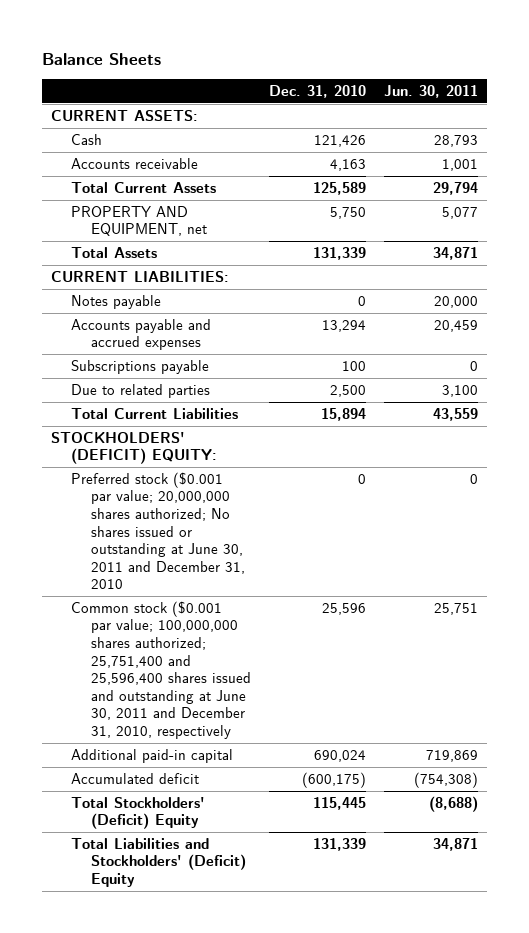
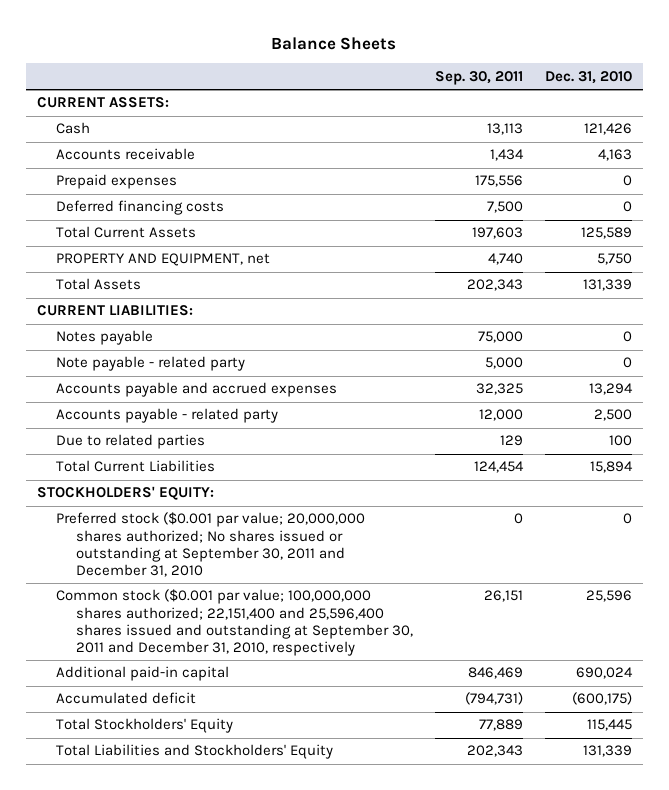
- | Dec. 31, 2010 | Jun. 30, 2011
+ | Sep. 30, 2011 | Dec. 31, 2010
+ Prepaid expenses | 175,556 | 0
+ Deferred financing costs | 7,500 | 0
+ Note payable - related party | 5,000 | 0
- Subscriptions payable | 100 | 0
- Due to related parties | 2,500 | 3,100
+ Accounts payable - related party | 12,000 | 2,500
+ Due to related parties | 129 | 100
- STOCKHOLDERS' (DEFICIT) EQUITY:
- Preferred stock ($0.001 par value; 20,000,000 shares authorized; No shares issued or outstanding at June 30, 2011 and December 31, 2010 | 0 | 0
- Common stock ($0.001 par value; 100,000,000 shares authorized; 25,751,400 and 25,596,400 shares issued and outstanding at June 30, 2011 and December 31, 2010, respectively | 25,596 | 25,751
+ STOCKHOLDERS' EQUITY:
+ Preferred stock ($0.001 par value; 20,000,000 shares authorized; No shares issued or outstanding at September 30, 2011 and December 31, 2010 | 0 | 0
+ Common stock ($0.001 par value; 100,000,000 shares authorized; 22,151,400 and 25,596,400 shares issued and outstanding at September 30, 2011 and December 31, 2010, respectively | 26,151 | 25,596
- Total Stockholders' (Deficit) Equity | 115,445 | (8,688)
- Total Liabilities and Stockholders' (Deficit) Equity | 131,339 | 34,871
+ Total Stockholders' Equity | 77,889 | 115,445
+ Total Liabilities and Stockholders' Equity | 202,343 | 131,339

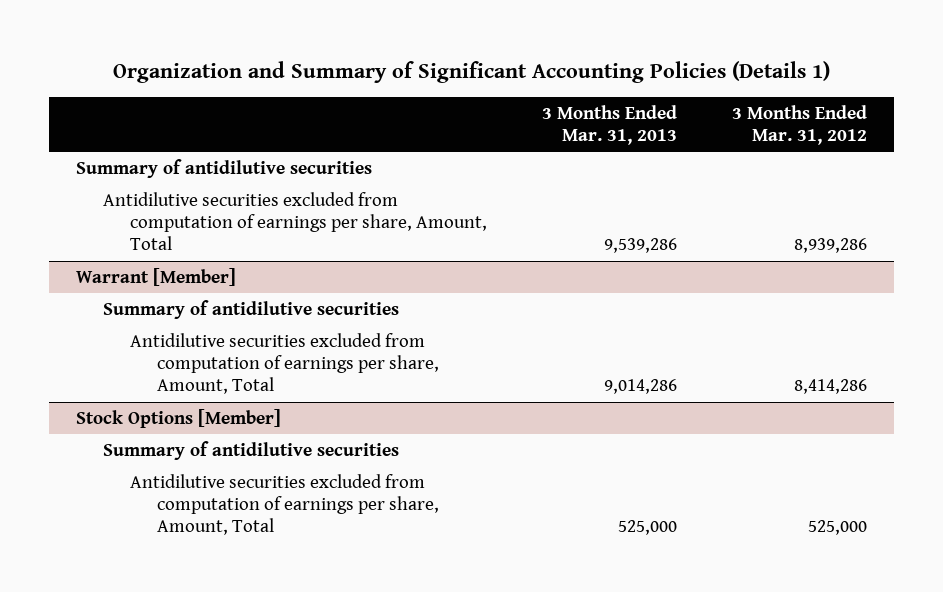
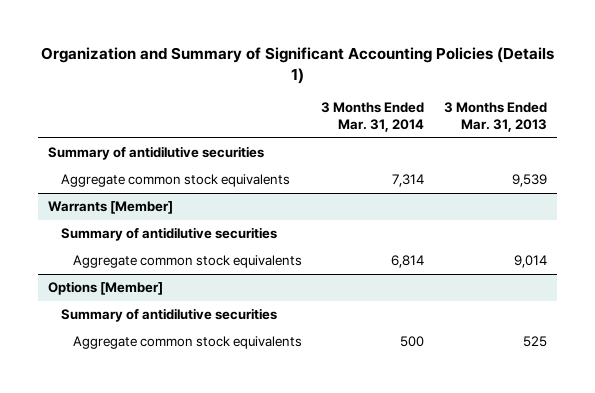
- | 3 Months Ended Mar. 31, 2013 | 3 Months Ended Mar. 31, 2012
+ | 3 Months Ended Mar. 31, 2014 | 3 Months Ended Mar. 31, 2013
- Antidilutive securities excluded from computation of earnings per share, Amount, Total | 9,539,286 | 8,939,286
- Warrant [Member]
+ Aggregate common stock equivalents | 7,314 | 9,539
+ Warrants [Member]
- Antidilutive securities excluded from computation of earnings per share, Amount, Total | 9,014,286 | 8,414,286
- Stock Options [Member]
+ Aggregate common stock equivalents | 6,814 | 9,014
+ Options [Member]
- Antidilutive securities excluded from computation of earnings per share, Amount, Total | 525,000 | 525,000
+ Aggregate common stock equivalents | 500 | 525

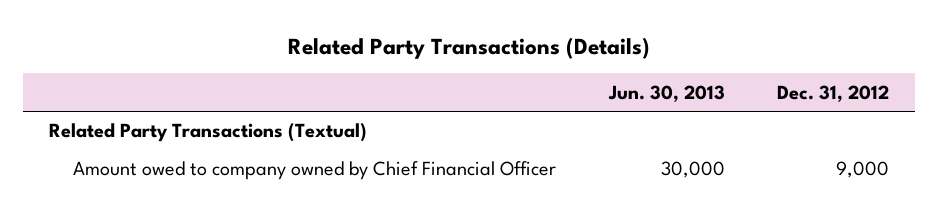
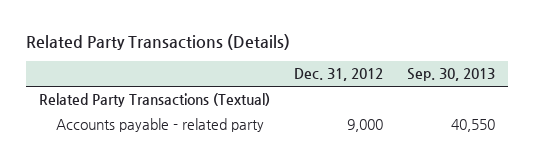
- | Jun. 30, 2013 | Dec. 31, 2012
+ | Dec. 31, 2012 | Sep. 30, 2013
- Amount owed to company owned by Chief Financial Officer | 30,000 | 9,000
+ Accounts payable - related party | 9,000 | 40,550

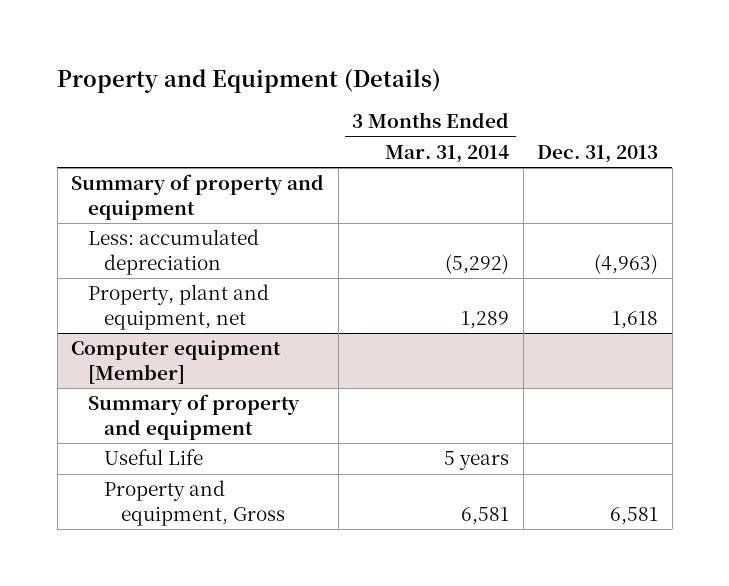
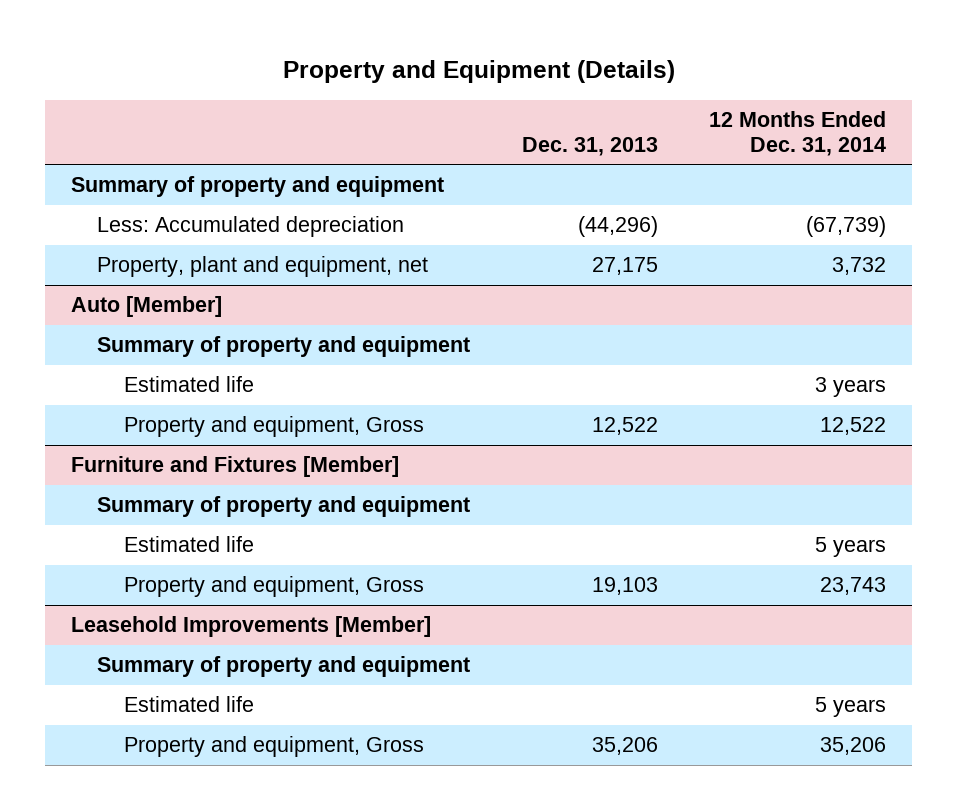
- | 3 Months Ended Mar. 31, 2014 | Dec. 31, 2013
+ | Dec. 31, 2013 | 12 Months Ended Dec. 31, 2014
- Less: accumulated depreciation | (5,292) | (4,963)
- Property, plant and equipment, net | 1,289 | 1,618
- Computer equipment [Member]
+ Less: Accumulated depreciation | (44,296) | (67,739)
+ Property, plant and equipment, net | 27,175 | 3,732
+ Auto [Member]
- Useful Life | 5 years |
- Property and equipment, Gross | 6,581 | 6,581
+ Estimated life | | 3 years
+ Property and equipment, Gross | 12,522 | 12,522
+ Furniture and Fixtures [Member]
+ Summary of property and equipment
+ Estimated life | | 5 years
+ Property and equipment, Gross | 19,103 | 23,743
+ Leasehold Improvements [Member]
+ Summary of property and equipment
+ Estimated life | | 5 years
+ Property and equipment, Gross | 35,206 | 35,206

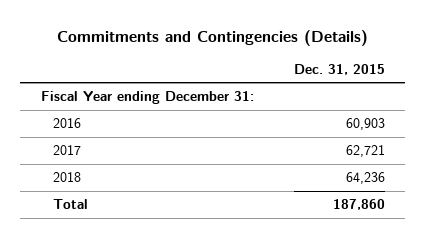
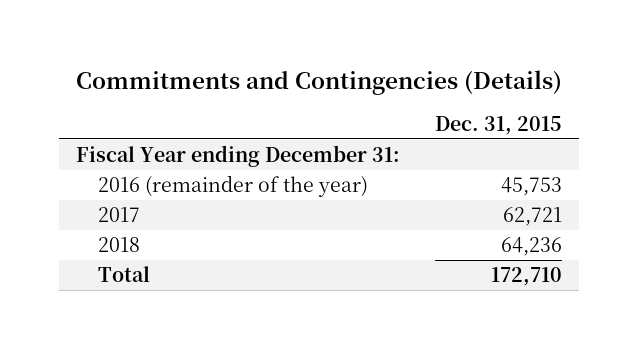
- 2016 | 60,903
+ 2016 (remainder of the year) | 45,753
- Total | 187,860
+ Total | 172,710

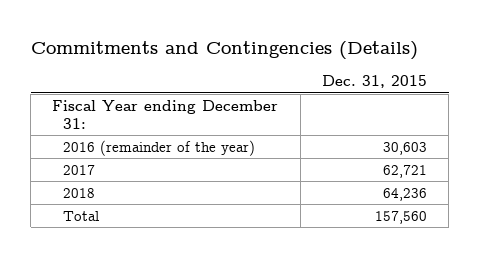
- 2016 (remainder of the year) | 45,753
+ 2016 (remainder of the year) | 30,603
- Total | 172,710
+ Total | 157,560

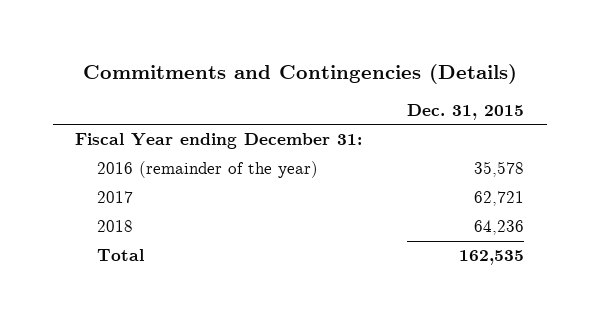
- 2016 (remainder of the year) | 30,603
+ 2016 (remainder of the year) | 35,578
- Total | 157,560
+ Total | 162,535

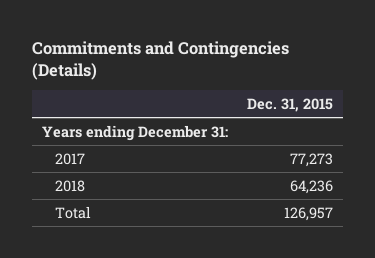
- Fiscal Year ending December 31:
- 2016 (remainder of the year) | 35,578
- 2017 | 62,721
+ Years ending December 31:
+ 2017 | 77,273
- Total | 162,535
+ Total | 126,957

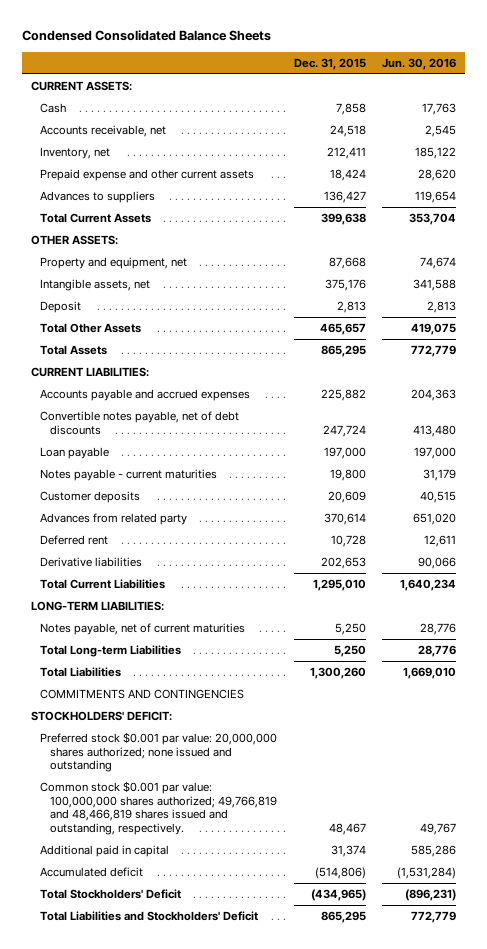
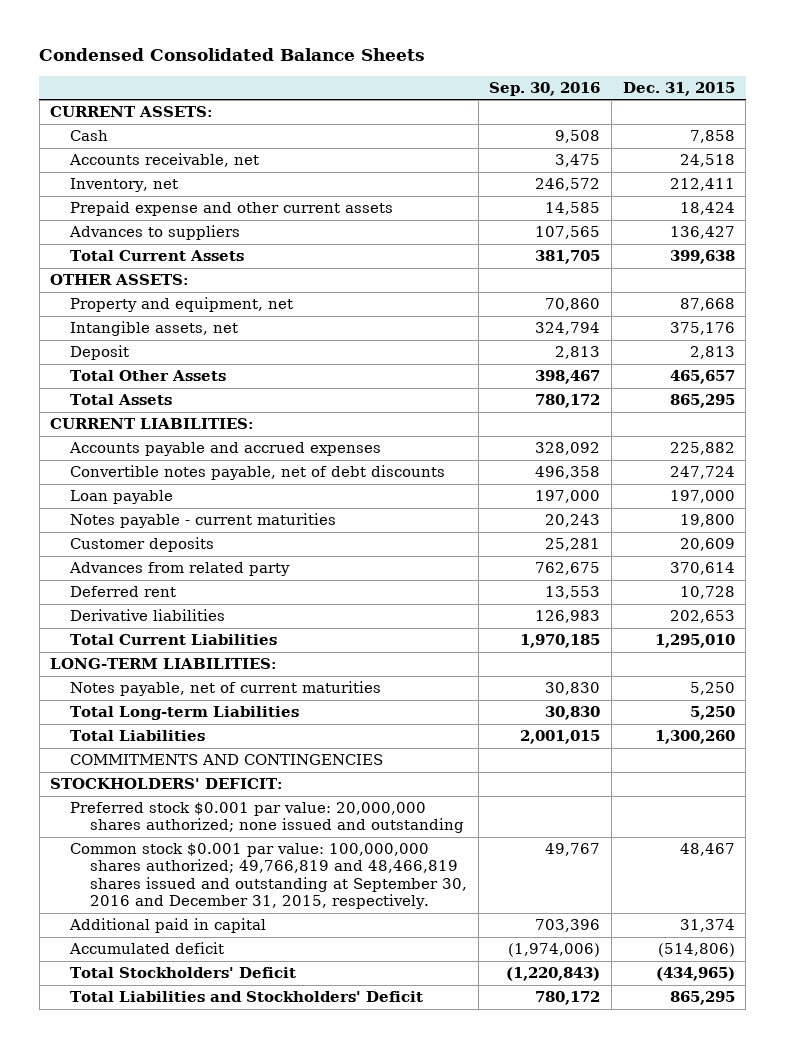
- | Dec. 31, 2015 | Jun. 30, 2016
+ | Sep. 30, 2016 | Dec. 31, 2015
- Common stock $0.001 par value: 100,000,000 shares authorized; 49,766,819 and 48,466,819 shares issued and outstanding, respectively. | 48,467 | 49,767
+ Common stock $0.001 par value: 100,000,000 shares authorized; 49,766,819 and 48,466,819 shares issued and outstanding at September 30, 2016 and December 31, 2015, respectively. | 49,767 | 48,467

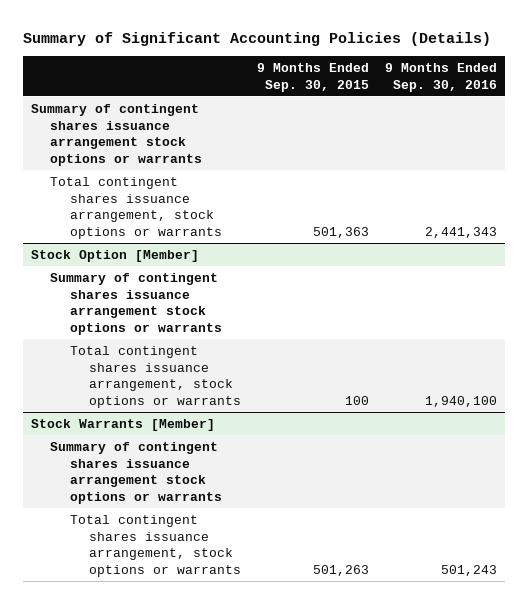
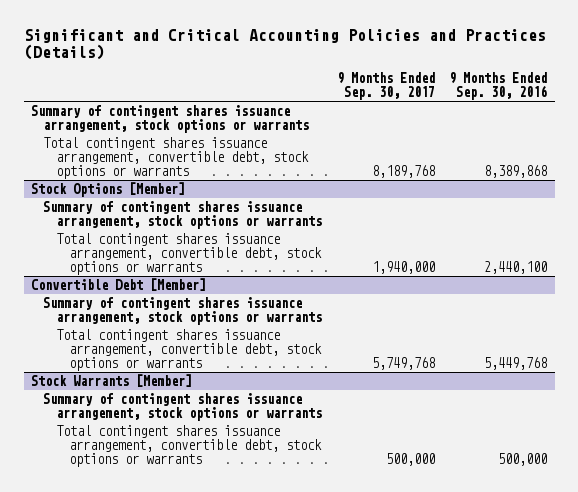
- Summary of Significant Accounting Policies (Details)
+ Significant and Critical Accounting Policies and Practices (Details)
- | 9 Months Ended Sep. 30, 2015 | 9 Months Ended Sep. 30, 2016
+ | 9 Months Ended Sep. 30, 2017 | 9 Months Ended Sep. 30, 2016
- Summary of contingent shares issuance arrangement stock options or warrants
- Total contingent shares issuance arrangement, stock options or warrants | 501,363 | 2,441,343
- Stock Option [Member]
- Summary of contingent shares issuance arrangement stock options or warrants
- Total contingent shares issuance arrangement, stock options or warrants | 100 | 1,940,100
+ Summary of contingent shares issuance arrangement, stock options or warrants
+ Total contingent shares issuance arrangement, convertible debt, stock options or warrants | 8,189,768 | 8,389,868
+ Stock Options [Member]
+ Summary of contingent shares issuance arrangement, stock options or warrants
+ Total contingent shares issuance arrangement, convertible debt, stock options or warrants | 1,940,000 | 2,440,100
+ Convertible Debt [Member]
+ Summary of contingent shares issuance arrangement, stock options or warrants
+ Total contingent shares issuance arrangement, convertible debt, stock options or warrants | 5,749,768 | 5,449,768
@ Stock Warrants [Member]
- Summary of contingent shares issuance arrangement stock options or warrants
- Total contingent shares issuance arrangement, stock options or warrants | 501,263 | 501,243
+ Summary of contingent shares issuance arrangement, stock options or warrants
+ Total contingent shares issuance arrangement, convertible debt, stock options or warrants | 500,000 | 500,000

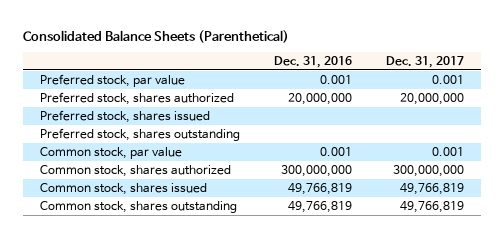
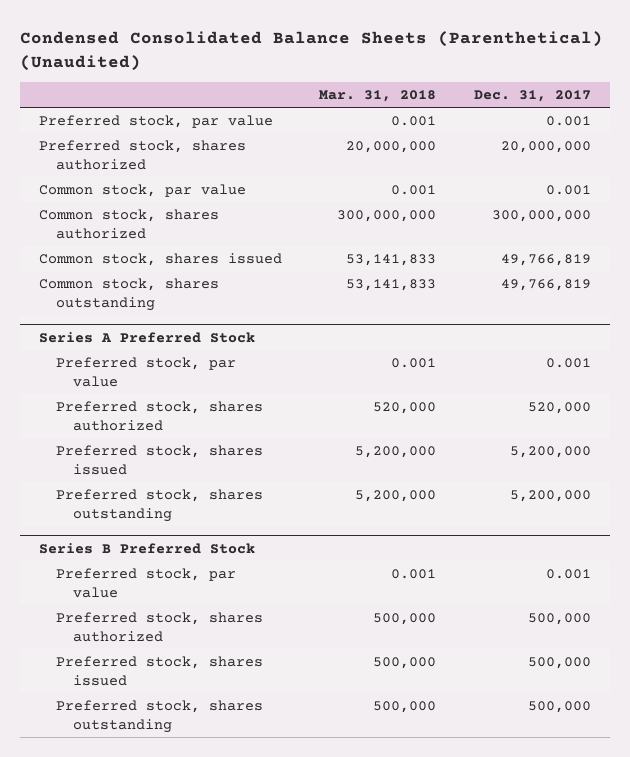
- Consolidated Balance Sheets (Parenthetical)
+ Condensed Consolidated Balance Sheets (Parenthetical) (Unaudited)
- | Dec. 31, 2016 | Dec. 31, 2017
+ | Mar. 31, 2018 | Dec. 31, 2017
- Preferred stock, shares issued
- Preferred stock, shares outstanding
+ Series A Preferred Stock
+ Preferred stock, par value | 0.001 | 0.001
+ Preferred stock, shares authorized | 520,000 | 520,000
+ Preferred stock, shares issued | 5,200,000 | 5,200,000
+ Preferred stock, shares outstanding | 5,200,000 | 5,200,000
+ Series B Preferred Stock
+ Preferred stock, par value | 0.001 | 0.001
+ Preferred stock, shares authorized | 500,000 | 500,000
+ Preferred stock, shares issued | 500,000 | 500,000
+ Preferred stock, shares outstanding | 500,000 | 500,000

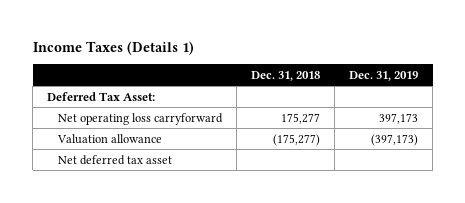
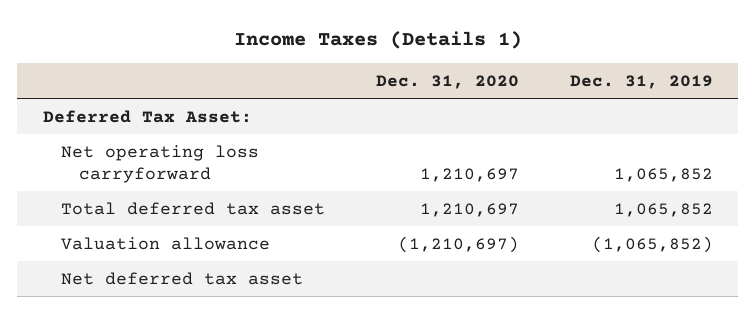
- | Dec. 31, 2018 | Dec. 31, 2019
+ | Dec. 31, 2020 | Dec. 31, 2019
- Net operating loss carryforward | 175,277 | 397,173
- Valuation allowance | (175,277) | (397,173)
+ Net operating loss carryforward | 1,210,697 | 1,065,852
+ Total deferred tax asset | 1,210,697 | 1,065,852
+ Valuation allowance | (1,210,697) | (1,065,852)

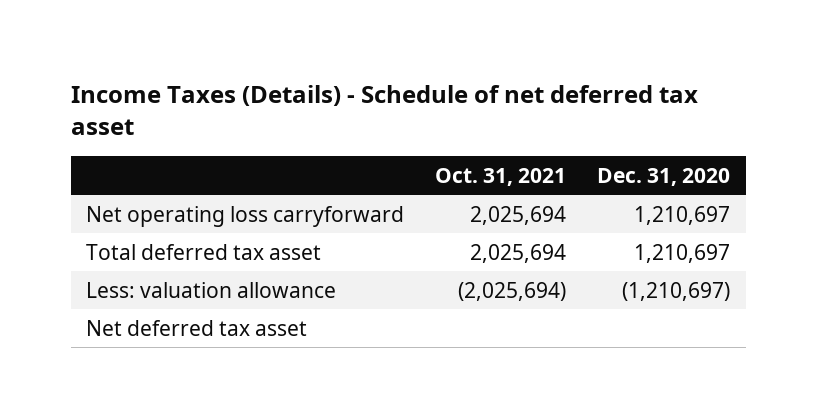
- Income Taxes (Details 1)
+ Income Taxes (Details) - Schedule of net deferred tax asset
- | Dec. 31, 2020 | Dec. 31, 2019
+ | Oct. 31, 2021 | Dec. 31, 2020
- Deferred Tax Asset:
- Valuation allowance | (1,210,697) | (1,065,852)
+ Less: valuation allowance | (2,025,694) | (1,210,697)

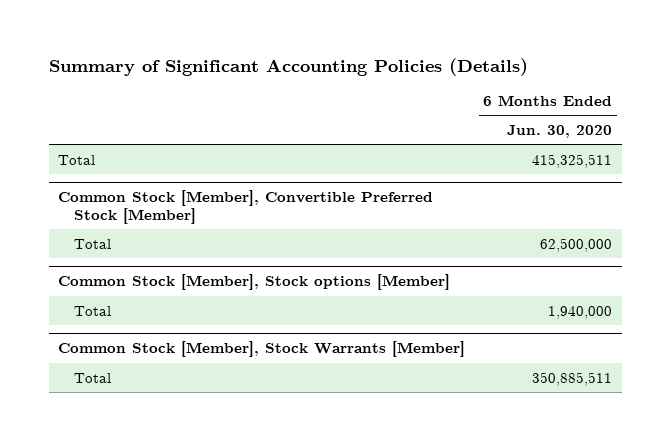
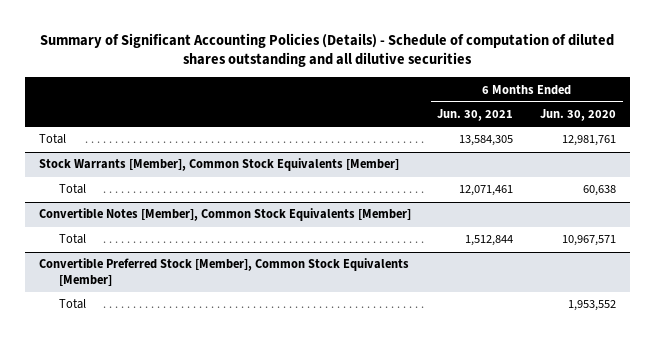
- Summary of Significant Accounting Policies (Details)
+ Summary of Significant Accounting Policies (Details) - Schedule of computation of diluted shares outstanding and all dilutive securities
- | 6 Months Ended Jun. 30, 2020
+ | 6 Months Ended Jun. 30, 2021 | 6 Months Ended Jun. 30, 2020
- Total | 415,325,511
- Common Stock [Member], Convertible Preferred Stock [Member]
- Total | 62,500,000
- Common Stock [Member], Stock options [Member]
- Total | 1,940,000
- Common Stock [Member], Stock Warrants [Member]
- Total | 350,885,511
+ Total | 13,584,305 | 12,981,761
+ Stock Warrants [Member], Common Stock Equivalents [Member]
+ Total | 12,071,461 | 60,638
+ Convertible Notes [Member], Common Stock Equivalents [Member]
+ Total | 1,512,844 | 10,967,571
+ Convertible Preferred Stock [Member], Common Stock Equivalents [Member]
+ Total | | 1,953,552

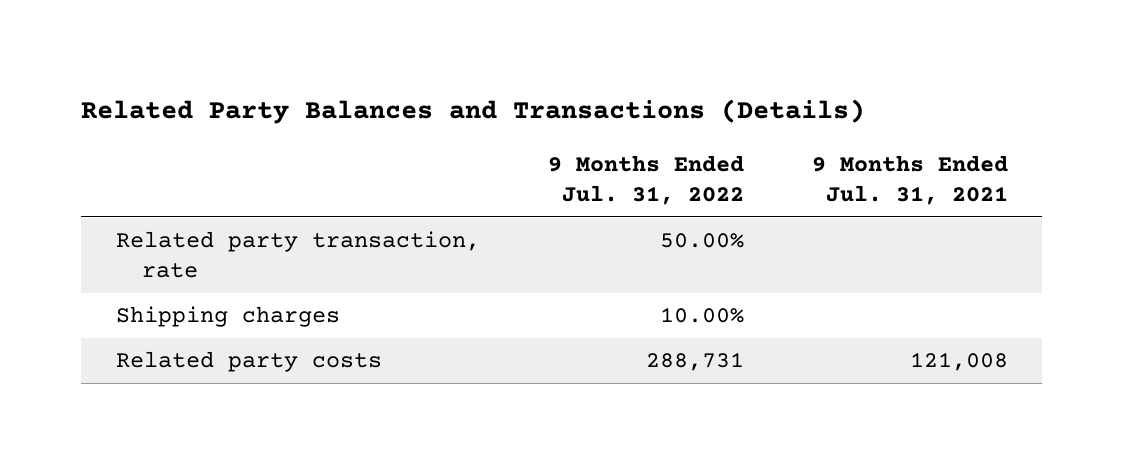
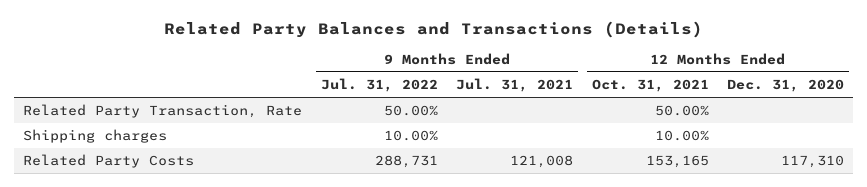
- | 9 Months Ended Jul. 31, 2022 | 9 Months Ended Jul. 31, 2021
+ | 9 Months Ended Jul. 31, 2022 | 9 Months Ended Jul. 31, 2021 | 12 Months Ended Oct. 31, 2021 | 12 Months Ended Dec. 31, 2020
- Related party transaction, rate | 50.00% |
+ Related Party Transaction, Rate | 50.00% | | 50.00% |
- Related party costs | 288,731 | 121,008
+ Related Party Costs | 288,731 | 121,008 | 153,165 | 117,310

